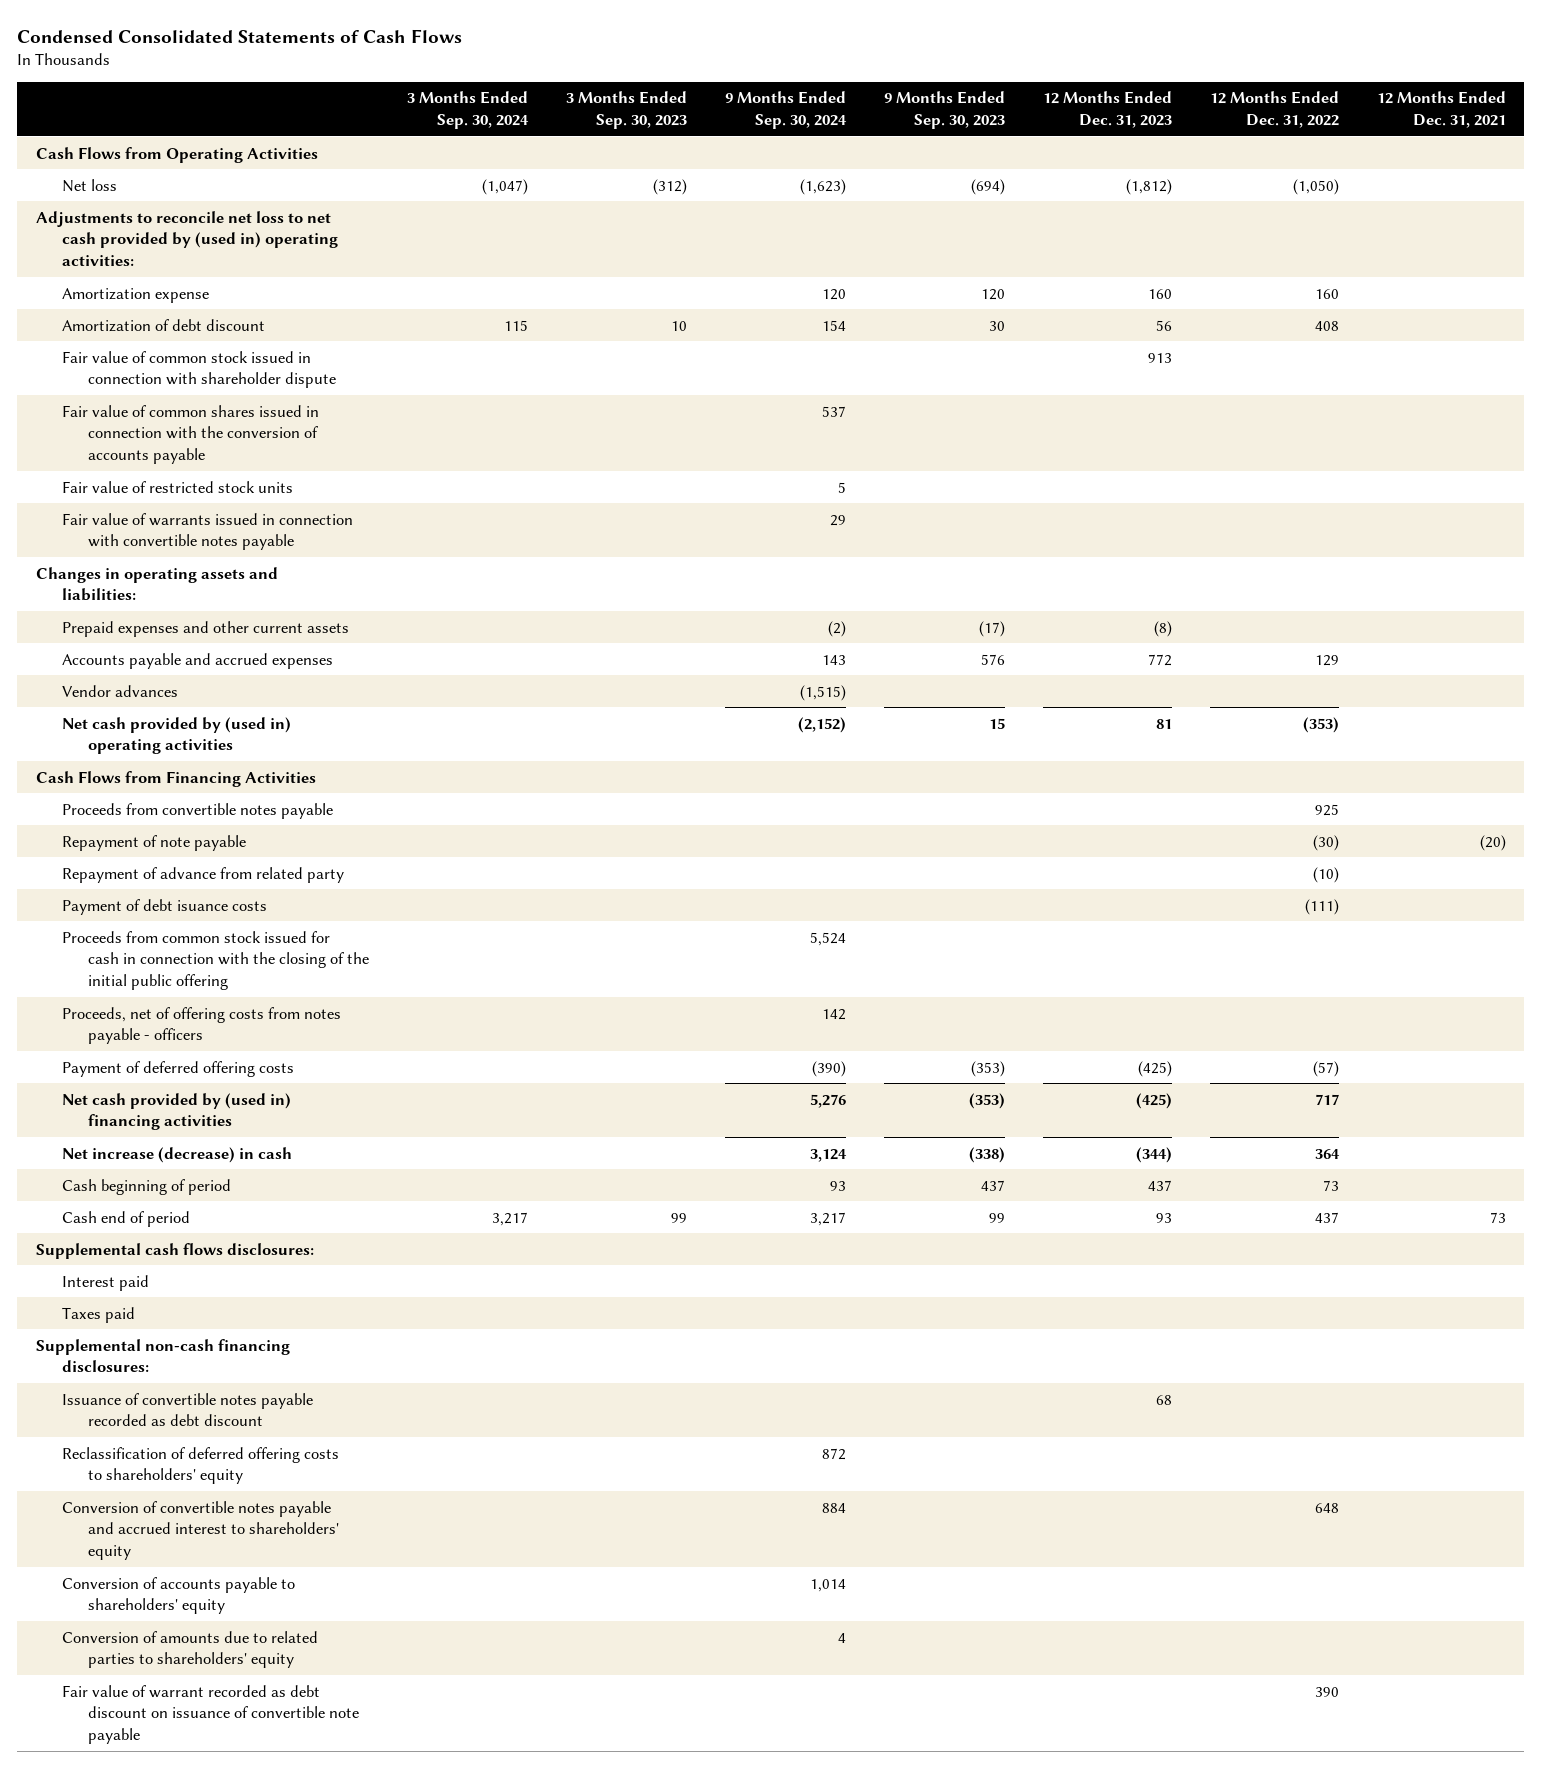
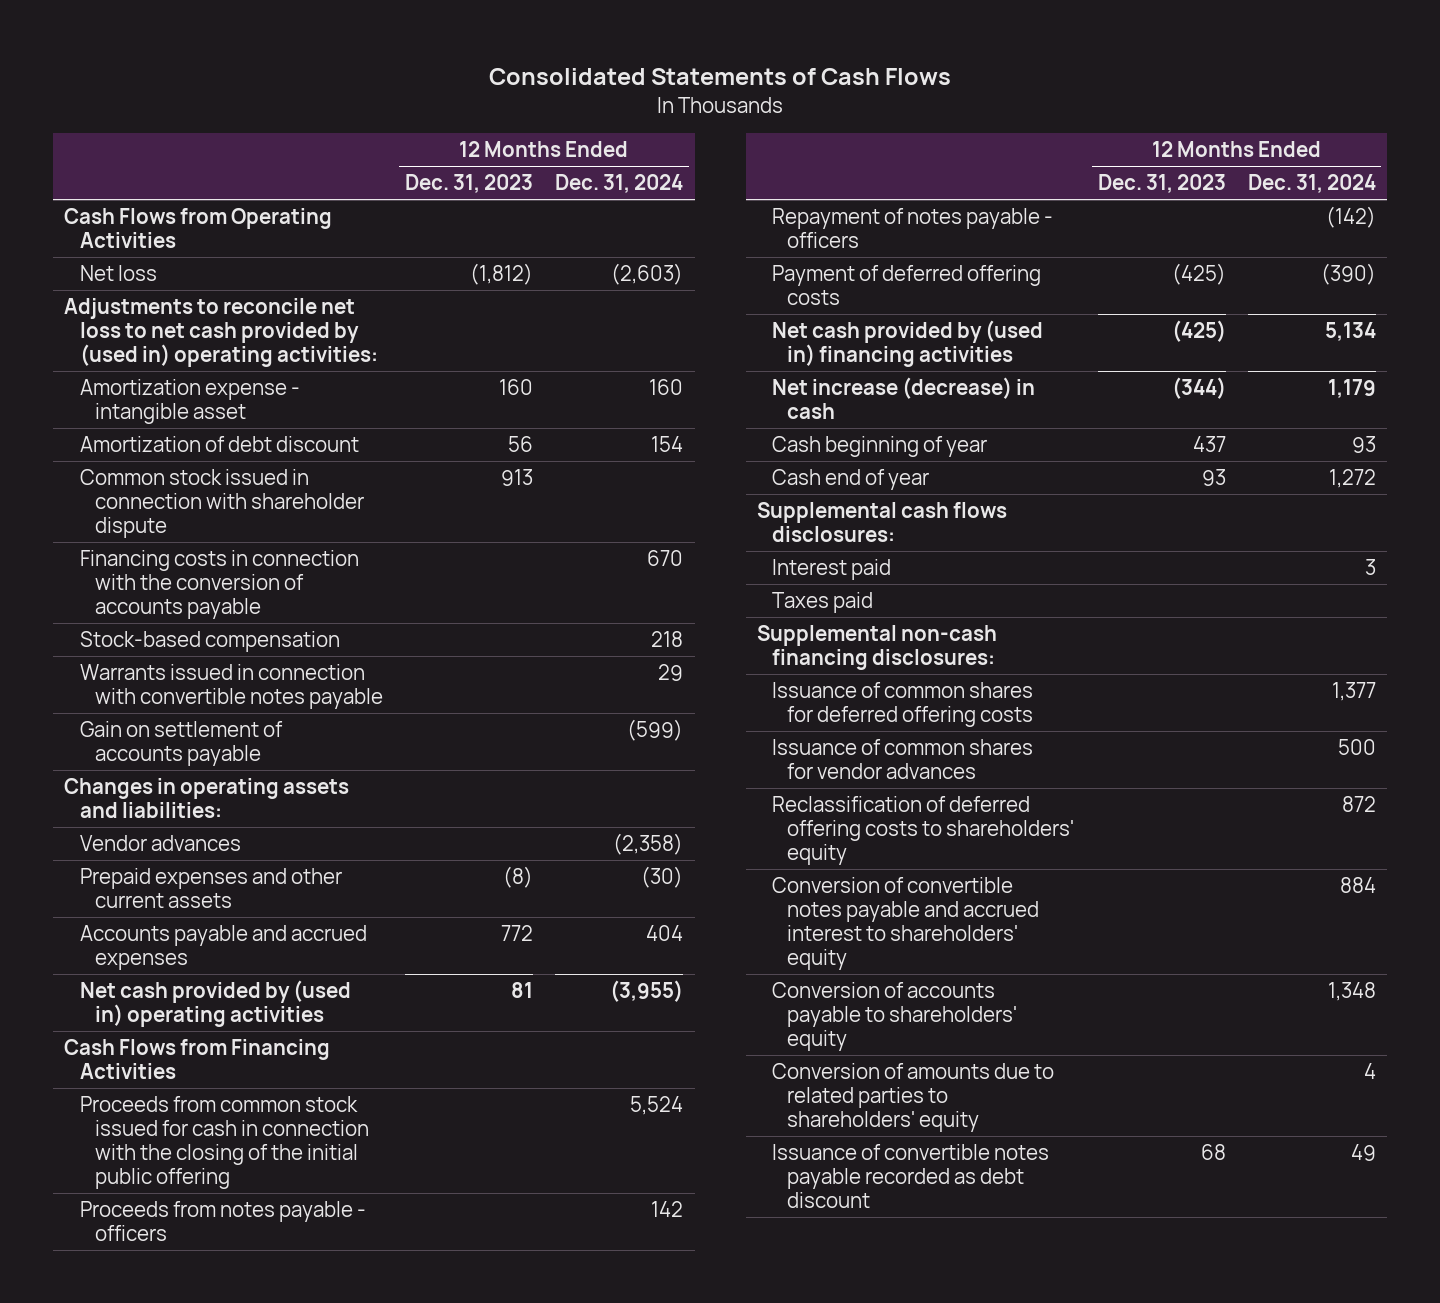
- Condensed Consolidated Statements of Cash Flows
+ Consolidated Statements of Cash Flows
- | 3 Months Ended Sep. 30, 2024 | 3 Months Ended Sep. 30, 2023 | 9 Months Ended Sep. 30, 2024 | 9 Months Ended Sep. 30, 2023 | 12 Months Ended Dec. 31, 2023 | 12 Months Ended Dec. 31, 2022 | 12 Months Ended Dec. 31, 2021
+ | 12 Months Ended Dec. 31, 2023 | 12 Months Ended Dec. 31, 2024
- Amortization expense | | | 120 | 120 | 160 | 160 |
+ Amortization expense - intangible asset | 160 | 160
- Fair value of common stock issued in connection with shareholder dispute | | | | | 913 | |
- Fair value of common shares issued in connection with the conversion of accounts payable | | | 537 | | | |
- Fair value of restricted stock units | | | 5 | | | |
- Fair value of warrants issued in connection with convertible notes payable | | | 29 | | | |
+ Common stock issued in connection with shareholder dispute | 913 |
+ Financing costs in connection with the conversion of accounts payable | | 670
+ Stock-based compensation | | 218
+ Warrants issued in connection with convertible notes payable | | 29
+ Gain on settlement of accounts payable | | (599)
moved up: Vendor advances | | (2,358)
- Proceeds from convertible notes payable | | | | | | 925 |
- Repayment of note payable | | | | | | (30) | (20)
- Repayment of advance from related party | | | | | | (10) |
- Payment of debt isuance costs | | | | | | (111) |
- Proceeds, net of offering costs from notes payable - officers | | | 142 | | | |
+ Proceeds from notes payable - officers | | 142
+ Repayment of notes payable - officers | | (142)
- Cash beginning of period | | | 93 | 437 | 437 | 73 |
- Cash end of period | 3,217 | 99 | 3,217 | 99 | 93 | 437 | 73
+ Cash beginning of year | 437 | 93
+ Cash end of year | 93 | 1,272
+ Issuance of common shares for deferred offering costs | | 1,377
+ Issuance of common shares for vendor advances | | 500
- Fair value of warrant recorded as debt discount on issuance of convertible note payable | | | | | | 390 |
moved down: Issuance of convertible notes payable recorded as debt discount | 68 | 49

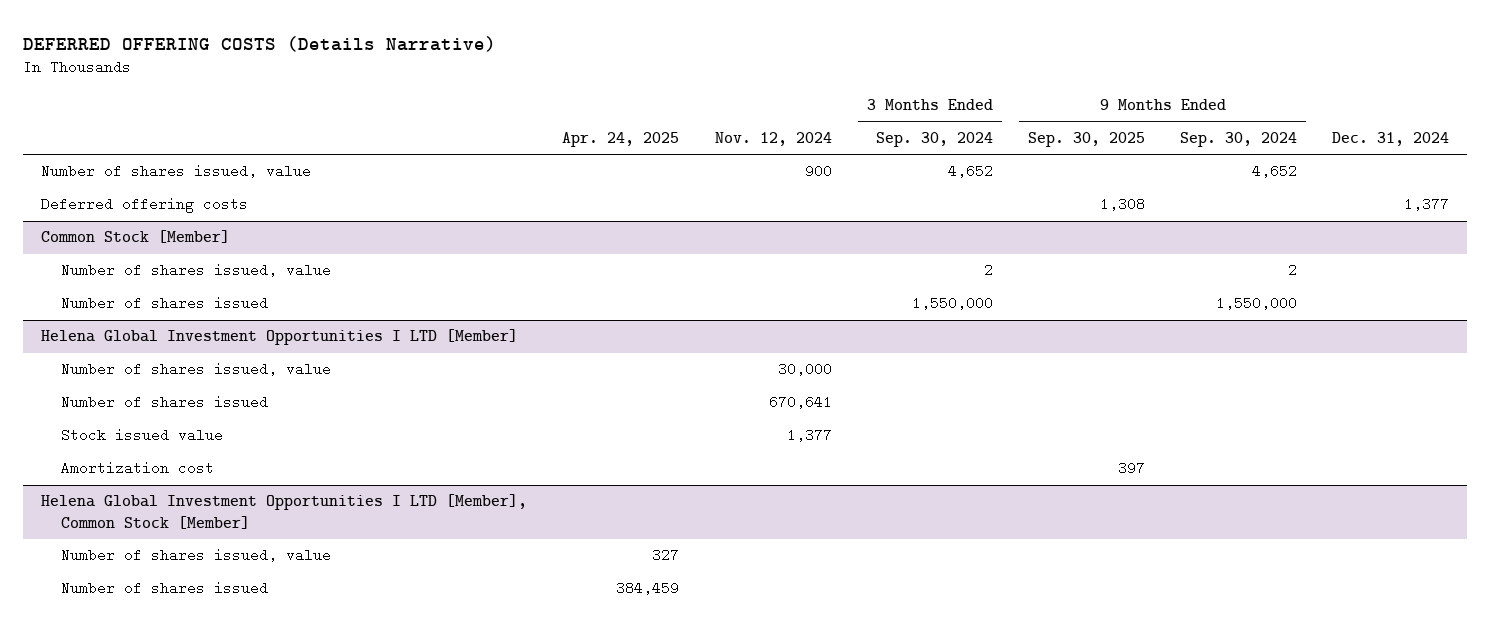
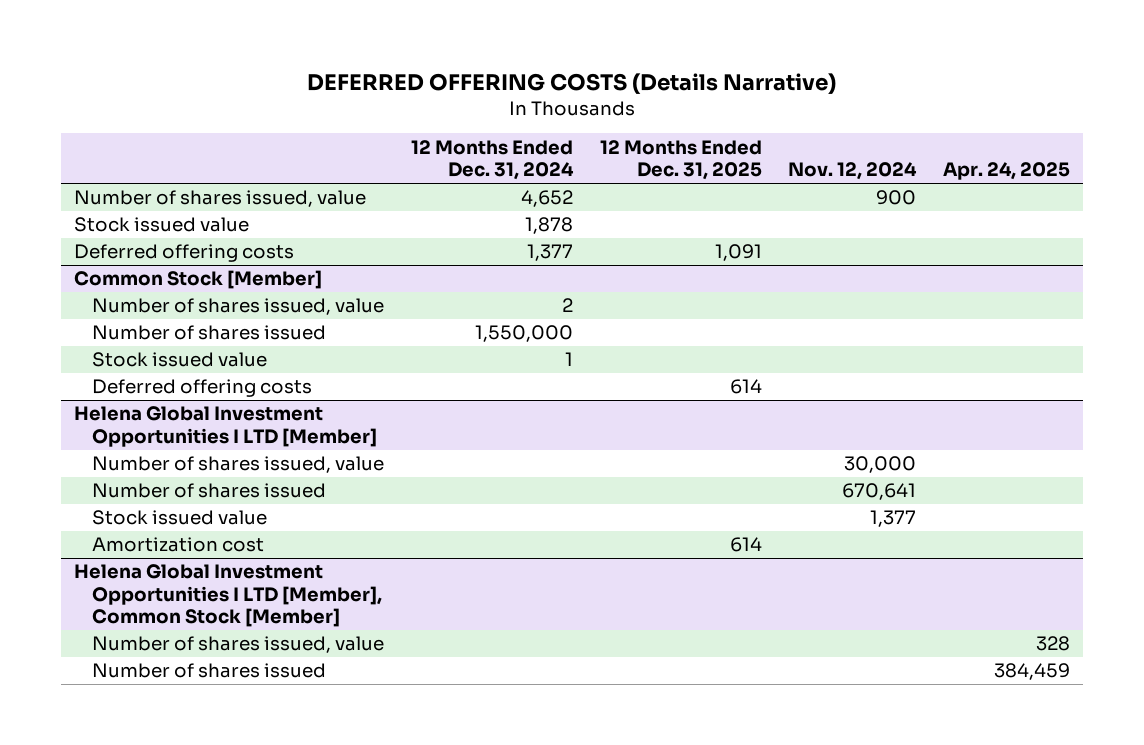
- | Apr. 24, 2025 | Nov. 12, 2024 | 3 Months Ended Sep. 30, 2024 | 9 Months Ended Sep. 30, 2025 | 9 Months Ended Sep. 30, 2024 | Dec. 31, 2024
+ | 12 Months Ended Dec. 31, 2024 | 12 Months Ended Dec. 31, 2025 | Nov. 12, 2024 | Apr. 24, 2025
+ Stock issued value | 1,878 | | |
@ Common Stock [Member]
+ Stock issued value | 1 | | |
+ Deferred offering costs | | 614 | |
@ Helena Global Investment Opportunities I LTD [Member], Common Stock [Member]
- Number of shares issued, value | 327 | | | | |
+ Number of shares issued, value | | | | 328

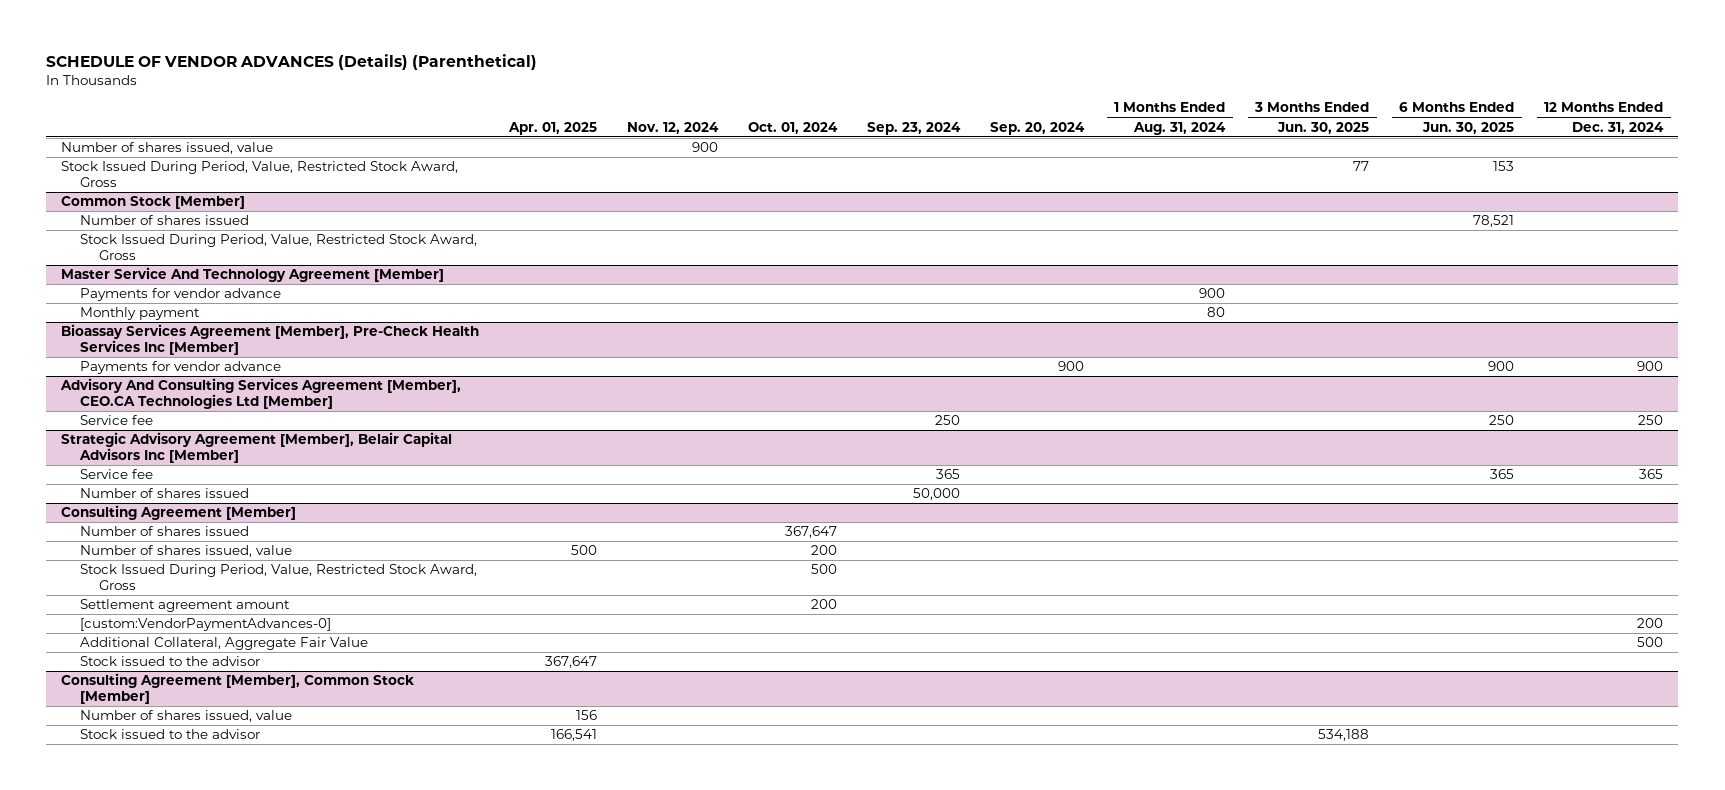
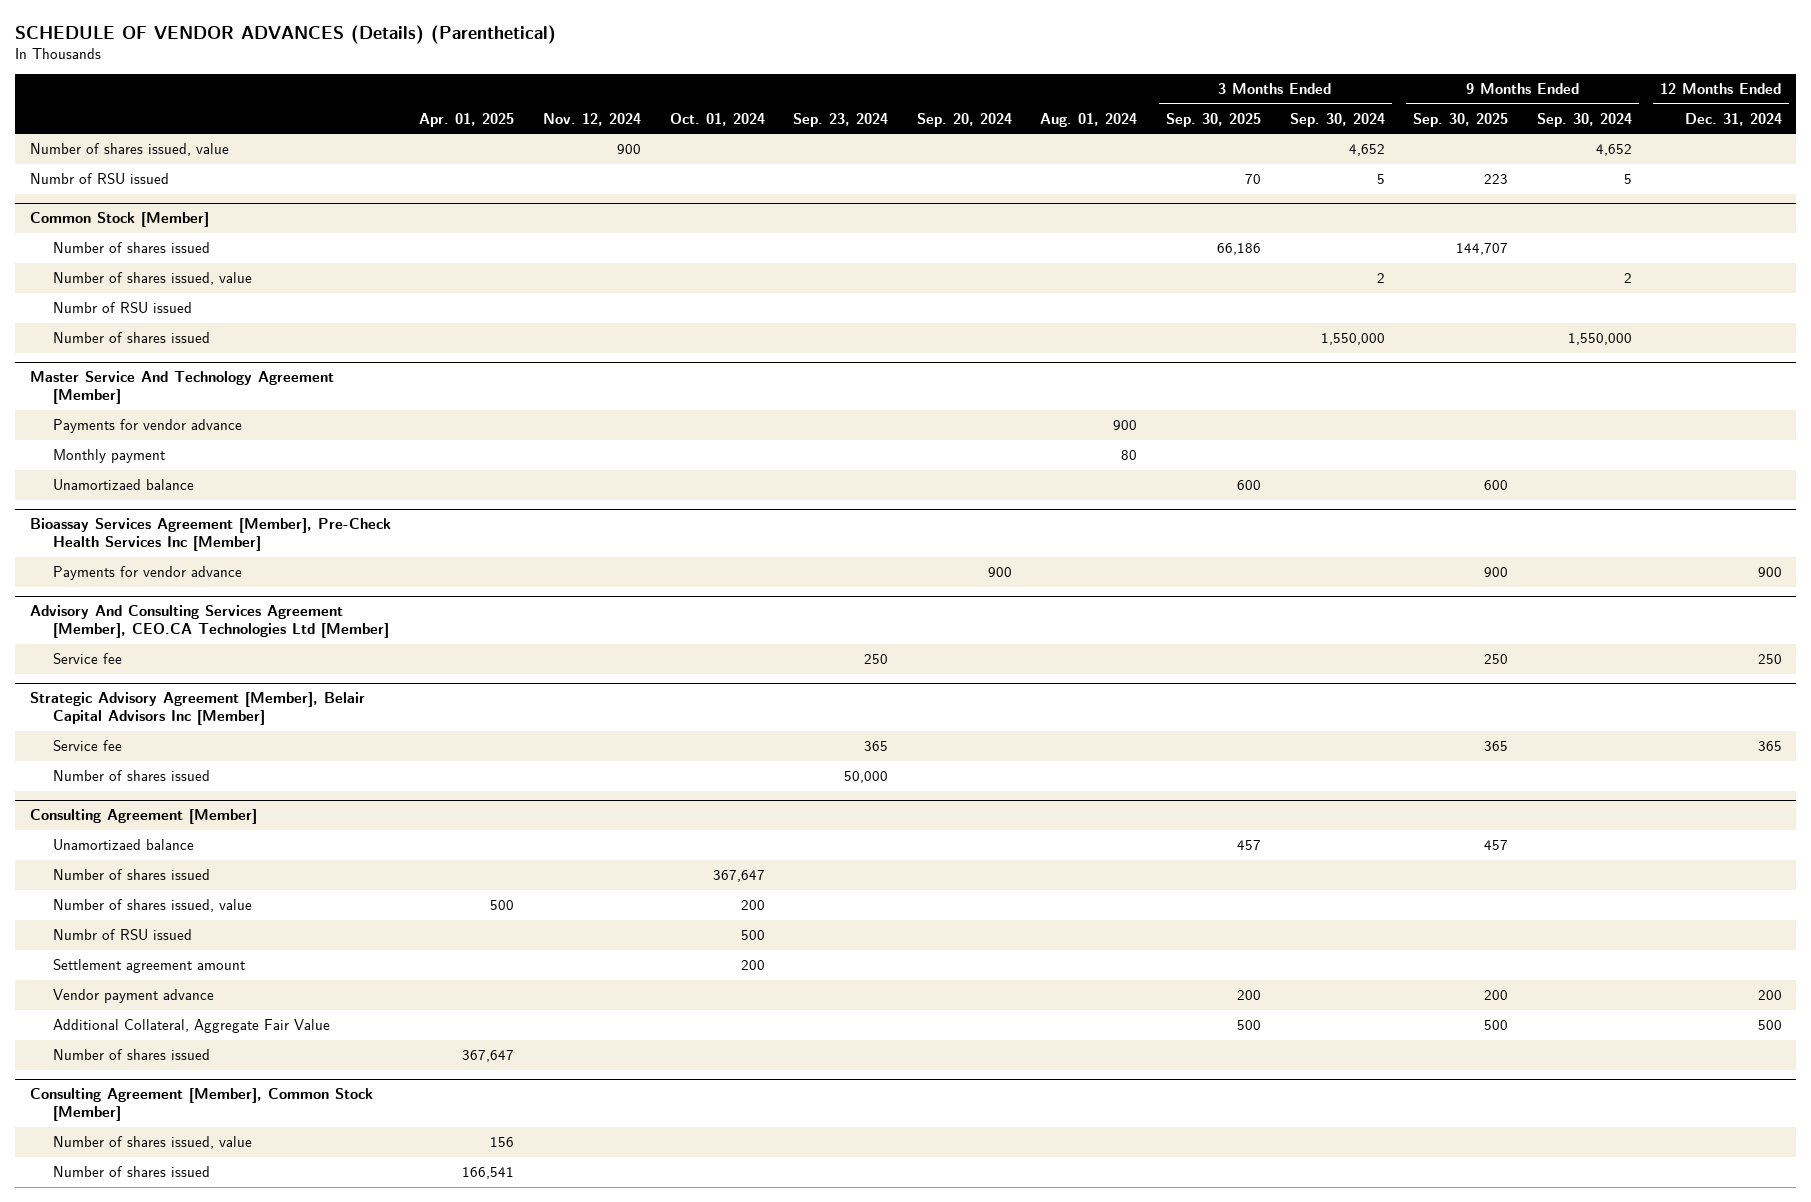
- | Apr. 01, 2025 | Nov. 12, 2024 | Oct. 01, 2024 | Sep. 23, 2024 | Sep. 20, 2024 | 1 Months Ended Aug. 31, 2024 | 3 Months Ended Jun. 30, 2025 | 6 Months Ended Jun. 30, 2025 | 12 Months Ended Dec. 31, 2024
+ | Apr. 01, 2025 | Nov. 12, 2024 | Oct. 01, 2024 | Sep. 23, 2024 | Sep. 20, 2024 | Aug. 01, 2024 | 3 Months Ended Sep. 30, 2025 | 3 Months Ended Sep. 30, 2024 | 9 Months Ended Sep. 30, 2025 | 9 Months Ended Sep. 30, 2024 | 12 Months Ended Dec. 31, 2024
- Stock Issued During Period, Value, Restricted Stock Award, Gross | | | | | | | 77 | 153 |
+ Numbr of RSU issued | | | | | | | 70 | 5 | 223 | 5 |
@ Common Stock [Member]
- Stock Issued During Period, Value, Restricted Stock Award, Gross
+ Number of shares issued, value | | | | | | | | 2 | | 2 |
+ Numbr of RSU issued
+ Number of shares issued | | | | | | | | 1,550,000 | | 1,550,000 |
@ Master Service And Technology Agreement [Member]
+ Unamortizaed balance | | | | | | | 600 | | 600 | |
@ Consulting Agreement [Member]
+ Unamortizaed balance | | | | | | | 457 | | 457 | |
- Stock Issued During Period, Value, Restricted Stock Award, Gross | | | 500 | | | | | |
+ Numbr of RSU issued | | | 500 | | | | | | | |
- [custom:VendorPaymentAdvances-0] | | | | | | | | | 200
+ Vendor payment advance | | | | | | | 200 | | 200 | | 200
- Stock issued to the advisor | 367,647 | | | | | | | |
+ Number of shares issued | 367,647 | | | | | | | | | |
@ Consulting Agreement [Member], Common Stock [Member]
- Stock issued to the advisor | 166,541 | | | | | | 534,188 | |
+ Number of shares issued | 166,541 | | | | | | | | | |

